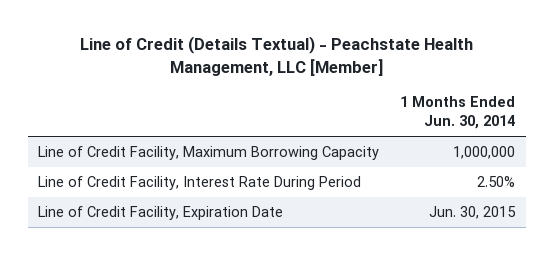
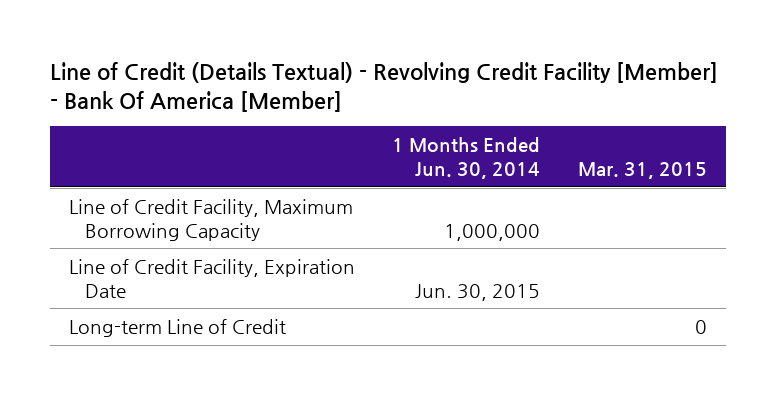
- Line of Credit (Details Textual) - Peachstate Health Management, LLC [Member]
+ Line of Credit (Details Textual) - Revolving Credit Facility [Member] - Bank Of America [Member]
- | 1 Months Ended Jun. 30, 2014
+ | 1 Months Ended Jun. 30, 2014 | Mar. 31, 2015
- Line of Credit Facility, Interest Rate During Period | 2.50%
+ Long-term Line of Credit | | 0

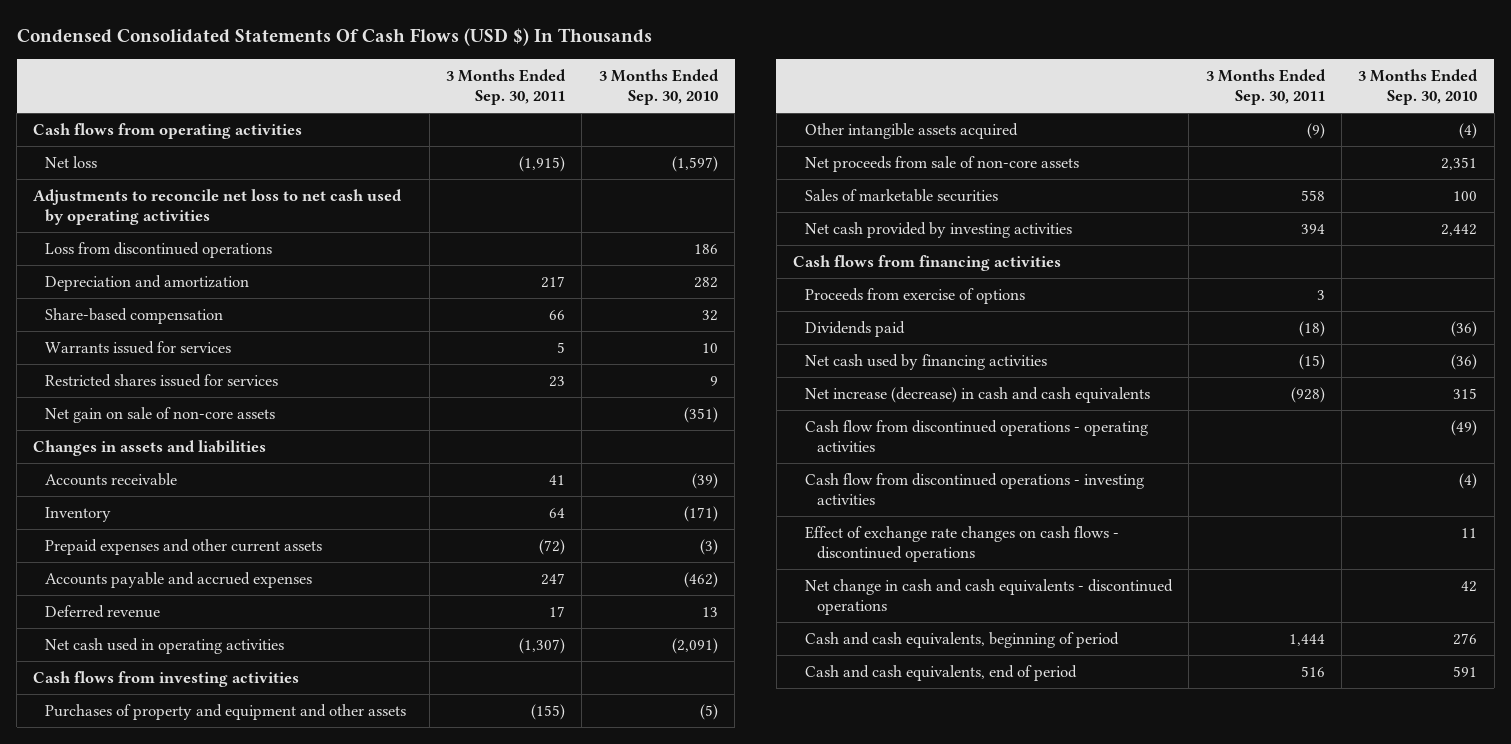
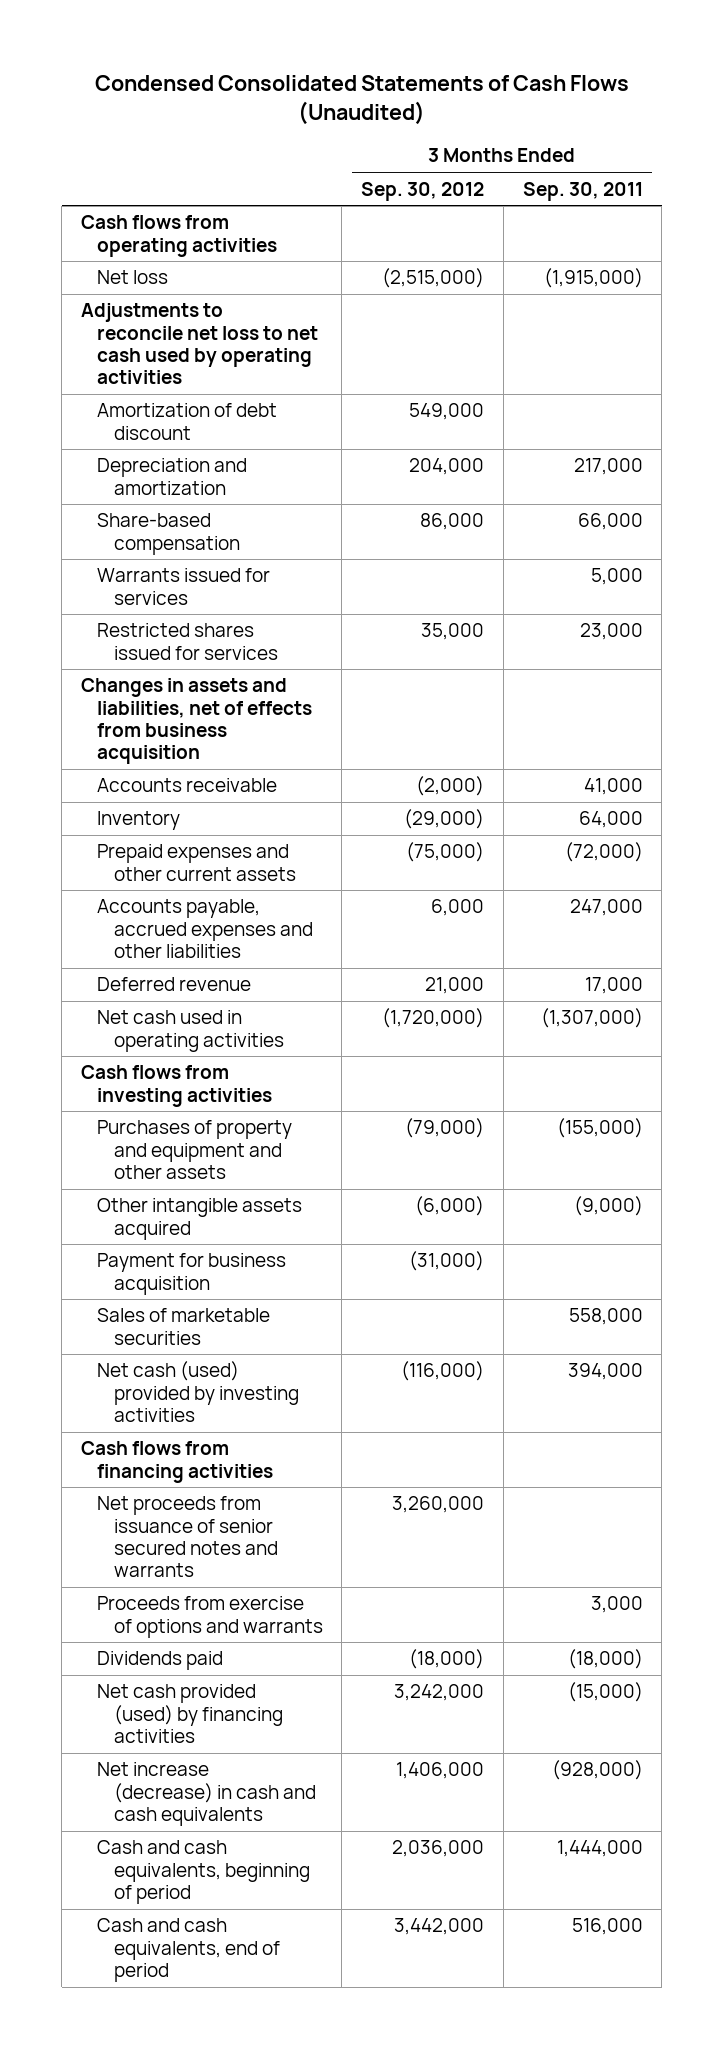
- Condensed Consolidated Statements Of Cash Flows (USD $) In Thousands
+ Condensed Consolidated Statements of Cash Flows (Unaudited)
- | 3 Months Ended Sep. 30, 2011 | 3 Months Ended Sep. 30, 2010
+ | 3 Months Ended Sep. 30, 2012 | 3 Months Ended Sep. 30, 2011
- Net loss | (1,915) | (1,597)
+ Net loss | (2,515,000) | (1,915,000)
- Loss from discontinued operations | | 186
- Depreciation and amortization | 217 | 282
- Share-based compensation | 66 | 32
- Warrants issued for services | 5 | 10
- Restricted shares issued for services | 23 | 9
- Net gain on sale of non-core assets | | (351)
- Changes in assets and liabilities
- Accounts receivable | 41 | (39)
- Inventory | 64 | (171)
- Prepaid expenses and other current assets | (72) | (3)
- Accounts payable and accrued expenses | 247 | (462)
- Deferred revenue | 17 | 13
- Net cash used in operating activities | (1,307) | (2,091)
+ Amortization of debt discount | 549,000 |
+ Depreciation and amortization | 204,000 | 217,000
+ Share-based compensation | 86,000 | 66,000
+ Warrants issued for services | | 5,000
+ Restricted shares issued for services | 35,000 | 23,000
+ Changes in assets and liabilities, net of effects from business acquisition
+ Accounts receivable | (2,000) | 41,000
+ Inventory | (29,000) | 64,000
+ Prepaid expenses and other current assets | (75,000) | (72,000)
+ Accounts payable, accrued expenses and other liabilities | 6,000 | 247,000
+ Deferred revenue | 21,000 | 17,000
+ Net cash used in operating activities | (1,720,000) | (1,307,000)
- Purchases of property and equipment and other assets | (155) | (5)
- Other intangible assets acquired | (9) | (4)
- Net proceeds from sale of non-core assets | | 2,351
- Sales of marketable securities | 558 | 100
- Net cash provided by investing activities | 394 | 2,442
+ Purchases of property and equipment and other assets | (79,000) | (155,000)
+ Other intangible assets acquired | (6,000) | (9,000)
+ Payment for business acquisition | (31,000) |
+ Sales of marketable securities | | 558,000
+ Net cash (used) provided by investing activities | (116,000) | 394,000
- Proceeds from exercise of options | 3 |
- Dividends paid | (18) | (36)
- Net cash used by financing activities | (15) | (36)
- Net increase (decrease) in cash and cash equivalents | (928) | 315
- Cash flow from discontinued operations - operating activities | | (49)
- Cash flow from discontinued operations - investing activities | | (4)
- Effect of exchange rate changes on cash flows - discontinued operations | | 11
- Net change in cash and cash equivalents - discontinued operations | | 42
- Cash and cash equivalents, beginning of period | 1,444 | 276
- Cash and cash equivalents, end of period | 516 | 591
+ Net proceeds from issuance of senior secured notes and warrants | 3,260,000 |
+ Proceeds from exercise of options and warrants | | 3,000
+ Dividends paid | (18,000) | (18,000)
+ Net cash provided (used) by financing activities | 3,242,000 | (15,000)
+ Net increase (decrease) in cash and cash equivalents | 1,406,000 | (928,000)
+ Cash and cash equivalents, beginning of period | 2,036,000 | 1,444,000
+ Cash and cash equivalents, end of period | 3,442,000 | 516,000

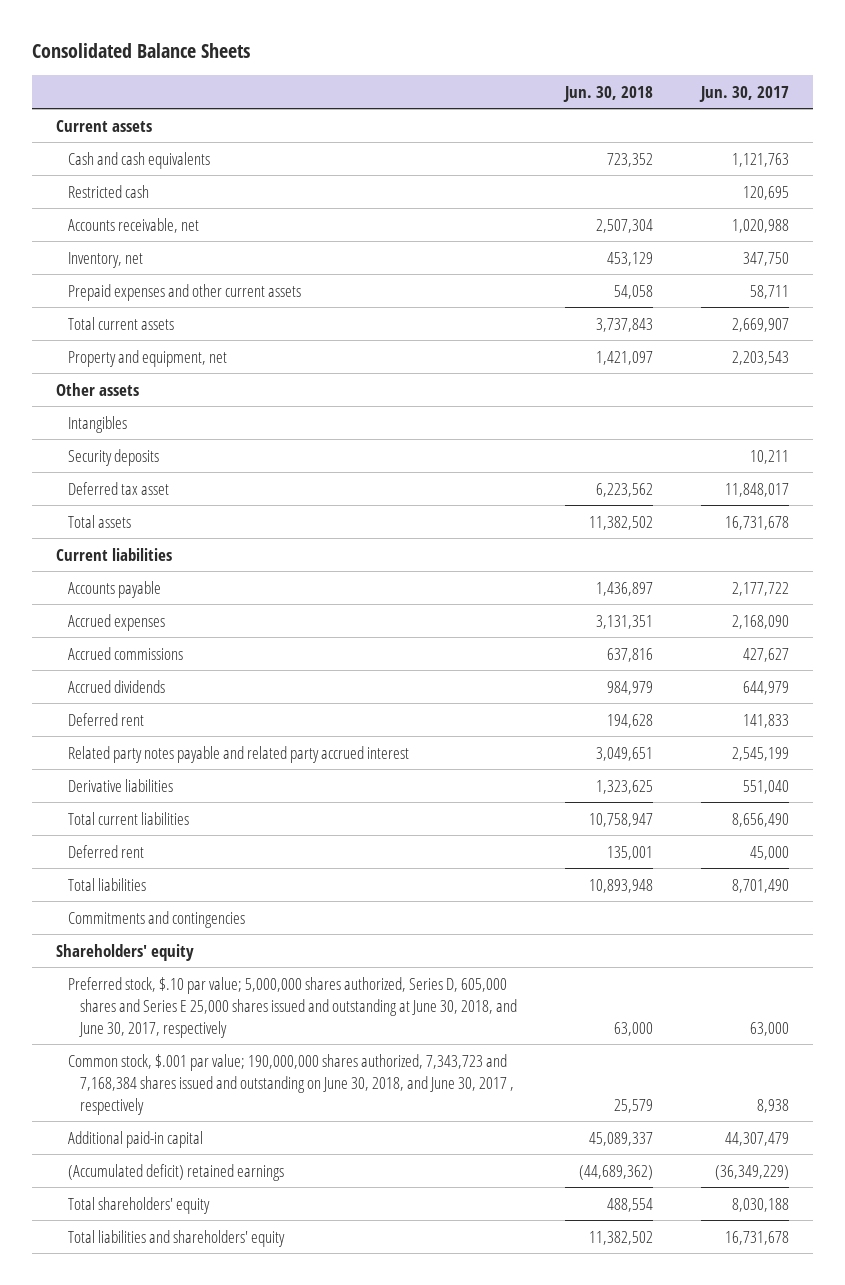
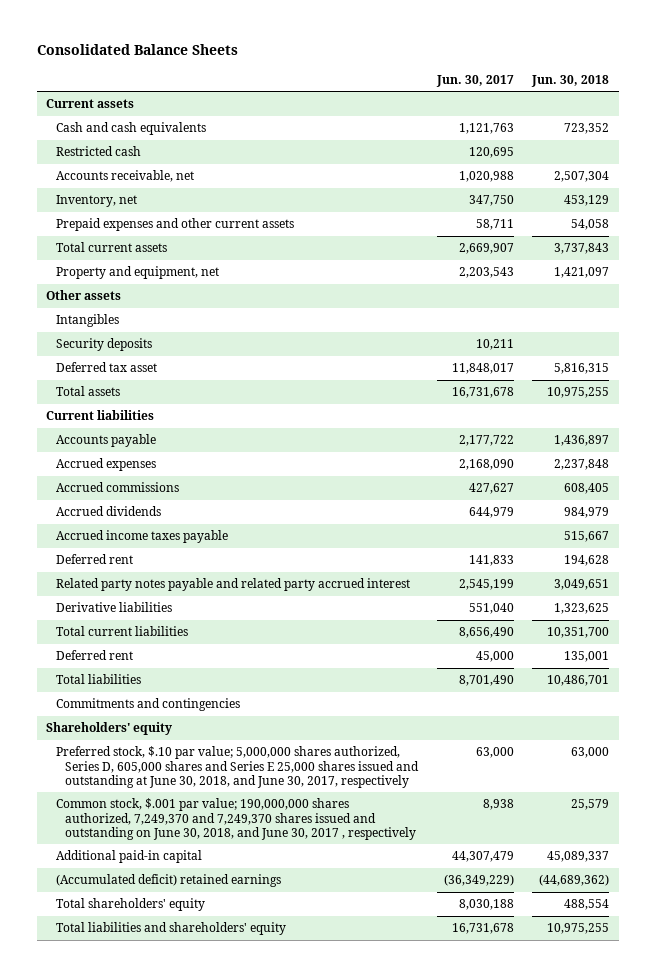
- | Jun. 30, 2018 | Jun. 30, 2017
+ | Jun. 30, 2017 | Jun. 30, 2018
- Deferred tax asset | 6,223,562 | 11,848,017
- Total assets | 11,382,502 | 16,731,678
+ Deferred tax asset | 11,848,017 | 5,816,315
+ Total assets | 16,731,678 | 10,975,255
- Accrued expenses | 3,131,351 | 2,168,090
- Accrued commissions | 637,816 | 427,627
+ Accrued expenses | 2,168,090 | 2,237,848
+ Accrued commissions | 427,627 | 608,405
+ Accrued income taxes payable | | 515,667
- Total current liabilities | 10,758,947 | 8,656,490
+ Total current liabilities | 8,656,490 | 10,351,700
- Total liabilities | 10,893,948 | 8,701,490
+ Total liabilities | 8,701,490 | 10,486,701
- Common stock, $.001 par value; 190,000,000 shares authorized, 7,343,723 and 7,168,384 shares issued and outstanding on June 30, 2018, and June 30, 2017 , respectively | 25,579 | 8,938
+ Common stock, $.001 par value; 190,000,000 shares authorized, 7,249,370 and 7,249,370 shares issued and outstanding on June 30, 2018, and June 30, 2017 , respectively | 8,938 | 25,579
- Total liabilities and shareholders' equity | 11,382,502 | 16,731,678
+ Total liabilities and shareholders' equity | 16,731,678 | 10,975,255

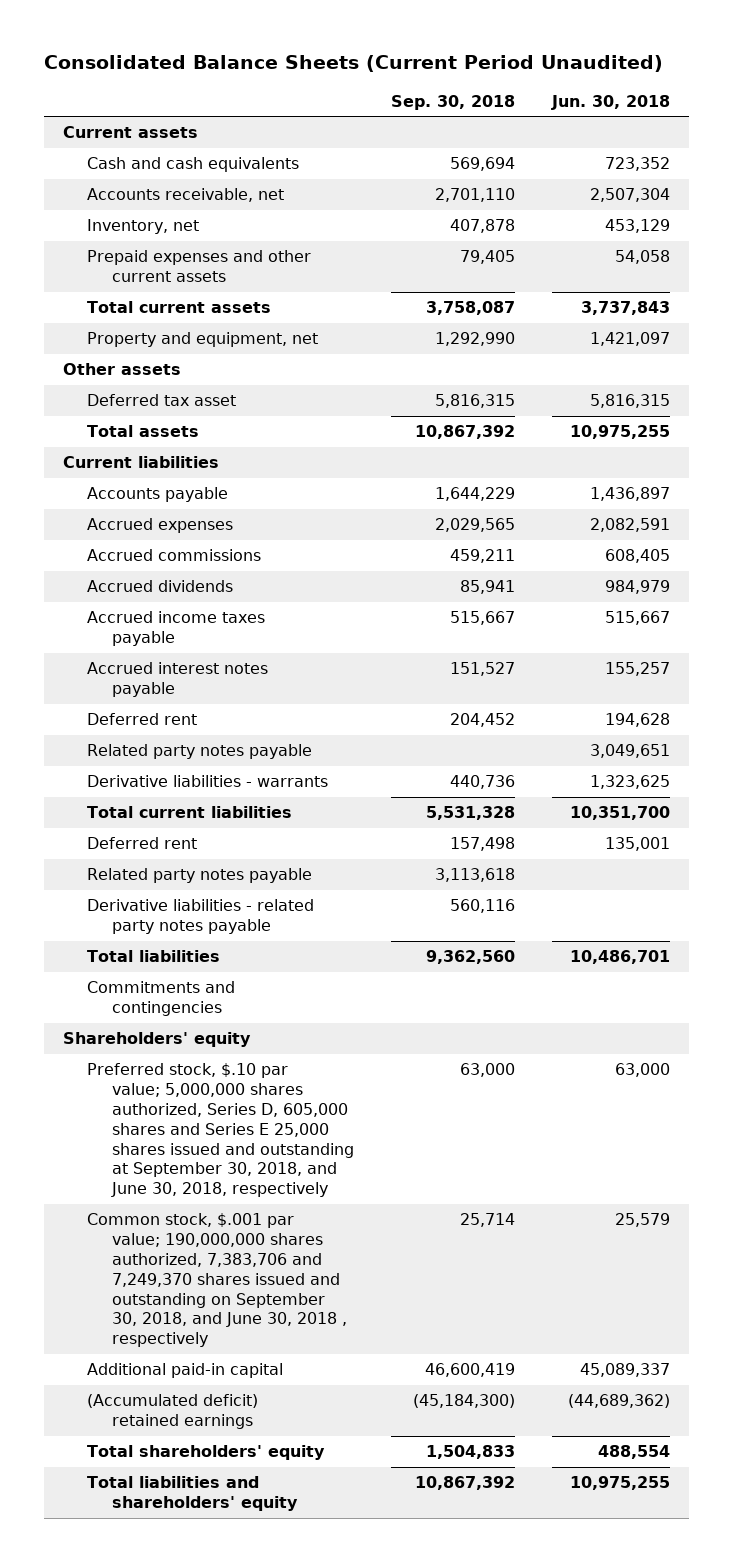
- Consolidated Balance Sheets
+ Consolidated Balance Sheets (Current Period Unaudited)
- | Jun. 30, 2017 | Jun. 30, 2018
+ | Sep. 30, 2018 | Jun. 30, 2018
- Restricted cash | 120,695 |
- Intangibles
- Security deposits | 10,211 |
- Accrued expenses | 2,168,090 | 2,237,848
+ Accrued expenses | 2,029,565 | 2,082,591
+ Accrued interest notes payable | 151,527 | 155,257
- Related party notes payable and related party accrued interest | 2,545,199 | 3,049,651
- Derivative liabilities | 551,040 | 1,323,625
+ Related party notes payable | | 3,049,651
+ Derivative liabilities - warrants | 440,736 | 1,323,625
+ Related party notes payable | 3,113,618 |
+ Derivative liabilities - related party notes payable | 560,116 |
- Preferred stock, $.10 par value; 5,000,000 shares authorized, Series D, 605,000 shares and Series E 25,000 shares issued and outstanding at June 30, 2018, and June 30, 2017, respectively | 63,000 | 63,000
- Common stock, $.001 par value; 190,000,000 shares authorized, 7,249,370 and 7,249,370 shares issued and outstanding on June 30, 2018, and June 30, 2017 , respectively | 8,938 | 25,579
+ Preferred stock, $.10 par value; 5,000,000 shares authorized, Series D, 605,000 shares and Series E 25,000 shares issued and outstanding at September 30, 2018, and June 30, 2018, respectively | 63,000 | 63,000
+ Common stock, $.001 par value; 190,000,000 shares authorized, 7,383,706 and 7,249,370 shares issued and outstanding on September 30, 2018, and June 30, 2018 , respectively | 25,714 | 25,579

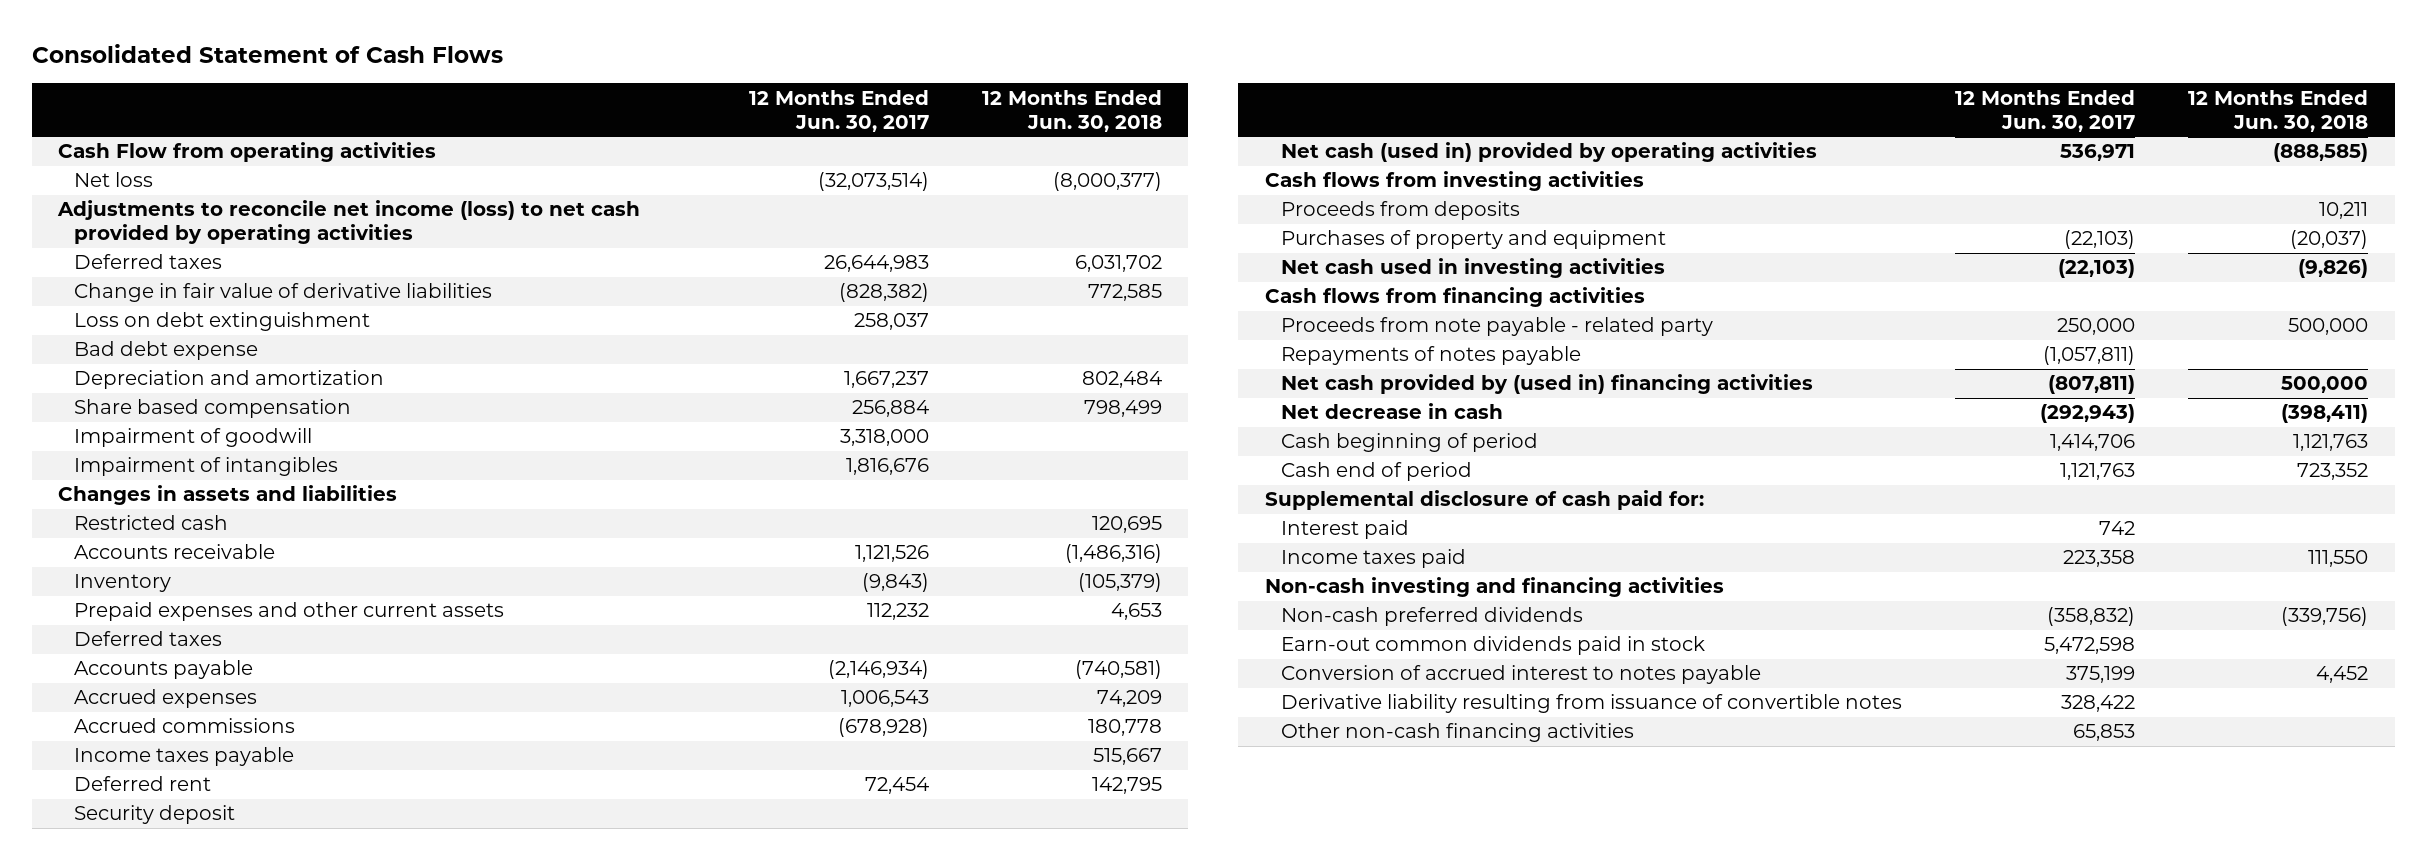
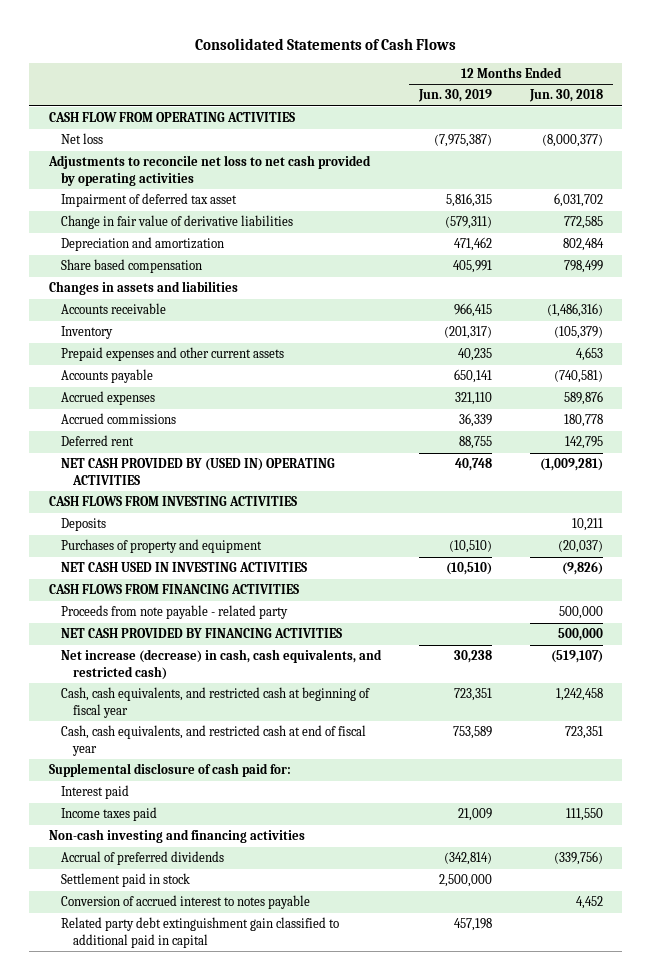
- Consolidated Statement of Cash Flows
+ Consolidated Statements of Cash Flows
- | 12 Months Ended Jun. 30, 2017 | 12 Months Ended Jun. 30, 2018
+ | 12 Months Ended Jun. 30, 2019 | 12 Months Ended Jun. 30, 2018
- Cash Flow from operating activities
+ CASH FLOW FROM OPERATING ACTIVITIES
- Adjustments to reconcile net income (loss) to net cash provided by operating activities
- Deferred taxes | 26,644,983 | 6,031,702
+ Adjustments to reconcile net loss to net cash provided by operating activities
+ Impairment of deferred tax asset | 5,816,315 | 6,031,702
- Loss on debt extinguishment | 258,037 |
- Bad debt expense
- Impairment of goodwill | 3,318,000 |
- Impairment of intangibles | 1,816,676 |
- Restricted cash | | 120,695
- Deferred taxes
- Accrued expenses | 1,006,543 | 74,209
+ Accrued expenses | 321,110 | 589,876
- Income taxes payable | | 515,667
- Security deposit
- Net cash (used in) provided by operating activities | 536,971 | (888,585)
- Cash flows from investing activities
- Proceeds from deposits | | 10,211
+ NET CASH PROVIDED BY (USED IN) OPERATING ACTIVITIES | 40,748 | (1,009,281)
+ CASH FLOWS FROM INVESTING ACTIVITIES
+ Deposits | | 10,211
- Net cash used in investing activities | (22,103) | (9,826)
- Cash flows from financing activities
+ NET CASH USED IN INVESTING ACTIVITIES | (10,510) | (9,826)
+ CASH FLOWS FROM FINANCING ACTIVITIES
- Repayments of notes payable | (1,057,811) |
- Net cash provided by (used in) financing activities | (807,811) | 500,000
- Net decrease in cash | (292,943) | (398,411)
- Cash beginning of period | 1,414,706 | 1,121,763
- Cash end of period | 1,121,763 | 723,352
+ NET CASH PROVIDED BY FINANCING ACTIVITIES | | 500,000
+ Net increase (decrease) in cash, cash equivalents, and restricted cash) | 30,238 | (519,107)
+ Cash, cash equivalents, and restricted cash at beginning of fiscal year | 723,351 | 1,242,458
+ Cash, cash equivalents, and restricted cash at end of fiscal year | 753,589 | 723,351
- Non-cash preferred dividends | (358,832) | (339,756)
- Earn-out common dividends paid in stock | 5,472,598 |
+ Accrual of preferred dividends | (342,814) | (339,756)
+ Settlement paid in stock | 2,500,000 |
- Derivative liability resulting from issuance of convertible notes | 328,422 |
- Other non-cash financing activities | 65,853 |
+ Related party debt extinguishment gain classified to additional paid in capital | 457,198 |

